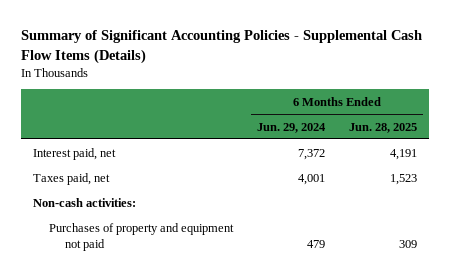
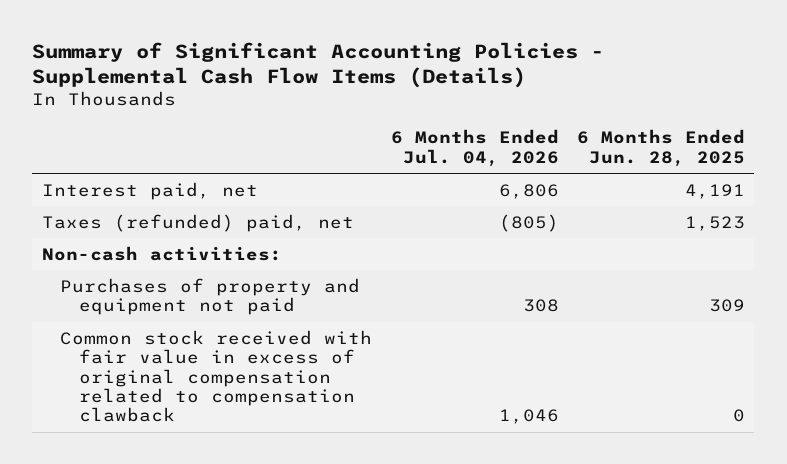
- | 6 Months Ended Jun. 29, 2024 | 6 Months Ended Jun. 28, 2025
+ | 6 Months Ended Jul. 04, 2026 | 6 Months Ended Jun. 28, 2025
- Taxes paid, net | 4,001 | 1,523
+ Taxes (refunded) paid, net | (805) | 1,523
+ Common stock received with fair value in excess of original compensation related to compensation clawback | 1,046 | 0

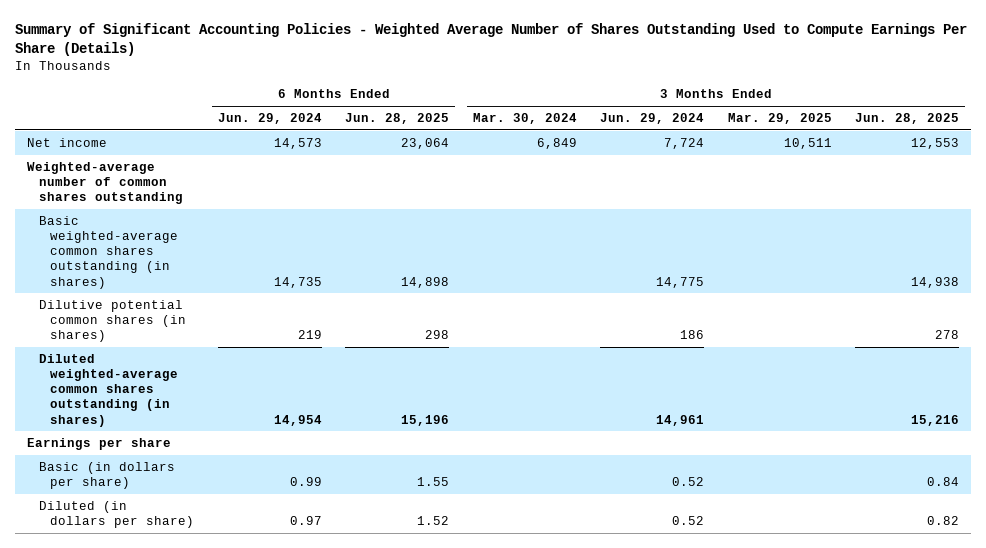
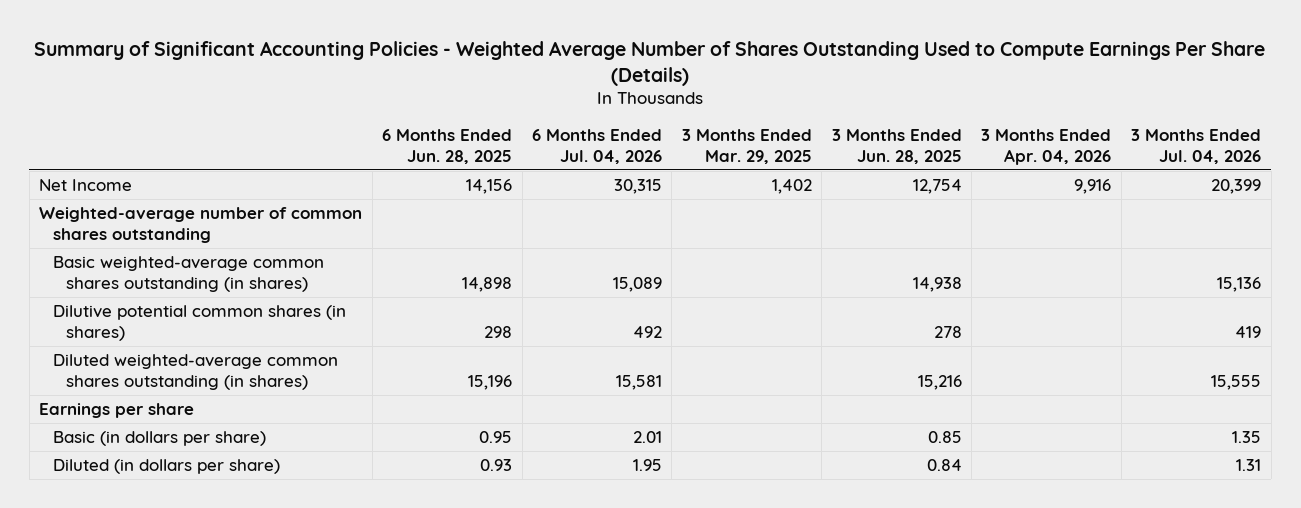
- | 6 Months Ended Jun. 29, 2024 | 6 Months Ended Jun. 28, 2025 | 3 Months Ended Mar. 30, 2024 | 3 Months Ended Jun. 29, 2024 | 3 Months Ended Mar. 29, 2025 | 3 Months Ended Jun. 28, 2025
+ | 6 Months Ended Jun. 28, 2025 | 6 Months Ended Jul. 04, 2026 | 3 Months Ended Mar. 29, 2025 | 3 Months Ended Jun. 28, 2025 | 3 Months Ended Apr. 04, 2026 | 3 Months Ended Jul. 04, 2026
- Net income | 14,573 | 23,064 | 6,849 | 7,724 | 10,511 | 12,553
+ Net Income | 14,156 | 30,315 | 1,402 | 12,754 | 9,916 | 20,399
- Basic (in dollars per share) | 0.99 | 1.55 | | 0.52 | | 0.84
- Diluted (in dollars per share) | 0.97 | 1.52 | | 0.52 | | 0.82
+ Basic (in dollars per share) | 0.95 | 2.01 | | 0.85 | | 1.35
+ Diluted (in dollars per share) | 0.93 | 1.95 | | 0.84 | | 1.31

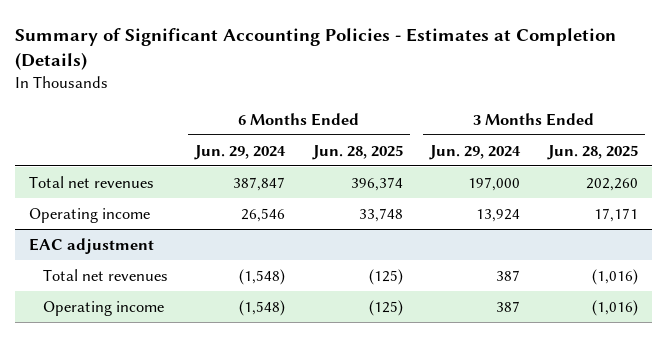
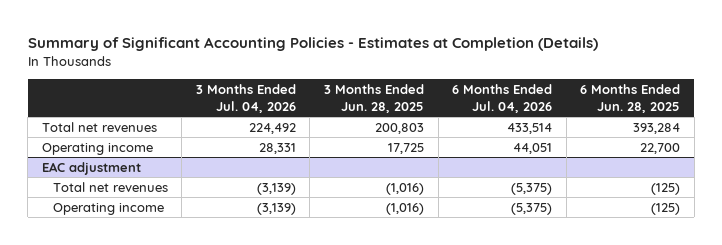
- | 6 Months Ended Jun. 29, 2024 | 6 Months Ended Jun. 28, 2025 | 3 Months Ended Jun. 29, 2024 | 3 Months Ended Jun. 28, 2025
+ | 3 Months Ended Jul. 04, 2026 | 3 Months Ended Jun. 28, 2025 | 6 Months Ended Jul. 04, 2026 | 6 Months Ended Jun. 28, 2025
- Total net revenues | 387,847 | 396,374 | 197,000 | 202,260
- Operating income | 26,546 | 33,748 | 13,924 | 17,171
+ Total net revenues | 224,492 | 200,803 | 433,514 | 393,284
+ Operating income | 28,331 | 17,725 | 44,051 | 22,700

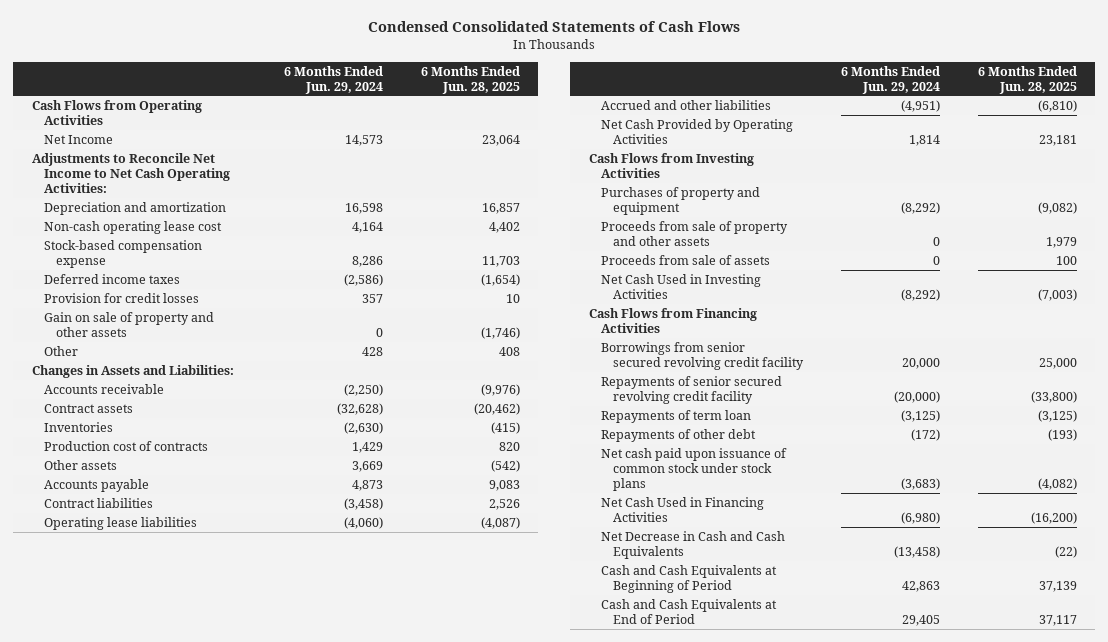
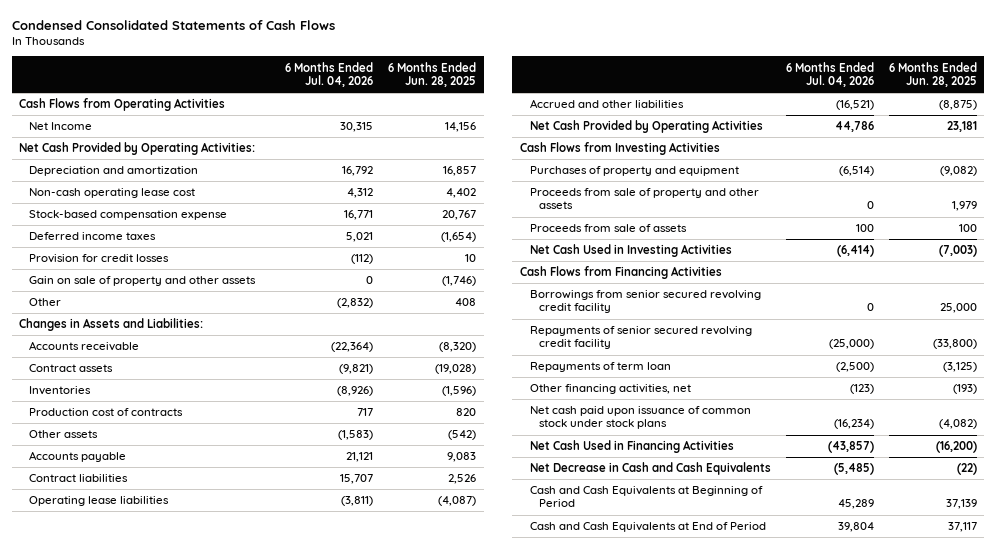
- | 6 Months Ended Jun. 29, 2024 | 6 Months Ended Jun. 28, 2025
+ | 6 Months Ended Jul. 04, 2026 | 6 Months Ended Jun. 28, 2025
- Net Income | 14,573 | 23,064
- Adjustments to Reconcile Net Income to Net Cash Operating Activities:
+ Net Income | 30,315 | 14,156
+ Net Cash Provided by Operating Activities:
- Stock-based compensation expense | 8,286 | 11,703
+ Stock-based compensation expense | 16,771 | 20,767
- Accounts receivable | (2,250) | (9,976)
- Contract assets | (32,628) | (20,462)
- Inventories | (2,630) | (415)
+ Accounts receivable | (22,364) | (8,320)
+ Contract assets | (9,821) | (19,028)
+ Inventories | (8,926) | (1,596)
- Accrued and other liabilities | (4,951) | (6,810)
+ Accrued and other liabilities | (16,521) | (8,875)
- Repayments of other debt | (172) | (193)
+ Other financing activities, net | (123) | (193)

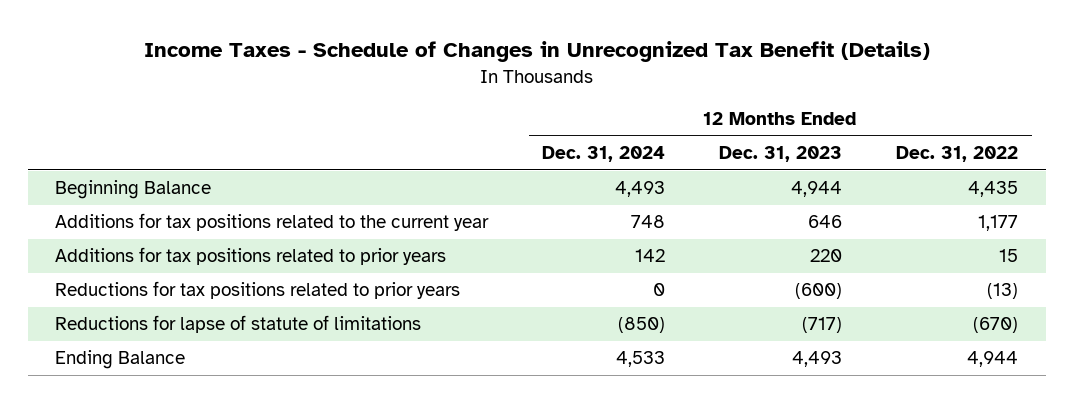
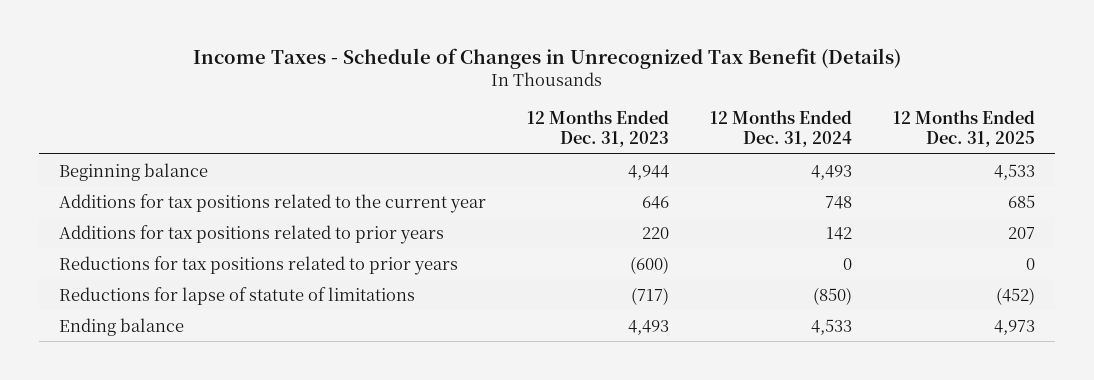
- | 12 Months Ended Dec. 31, 2024 | 12 Months Ended Dec. 31, 2023 | 12 Months Ended Dec. 31, 2022
+ | 12 Months Ended Dec. 31, 2023 | 12 Months Ended Dec. 31, 2024 | 12 Months Ended Dec. 31, 2025
- Beginning Balance | 4,493 | 4,944 | 4,435
+ Beginning balance | 4,944 | 4,493 | 4,533
- Ending Balance | 4,533 | 4,493 | 4,944
+ Ending balance | 4,493 | 4,533 | 4,973

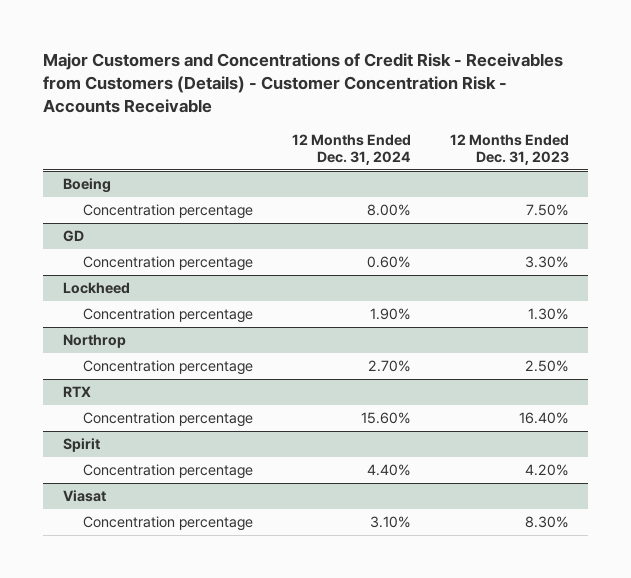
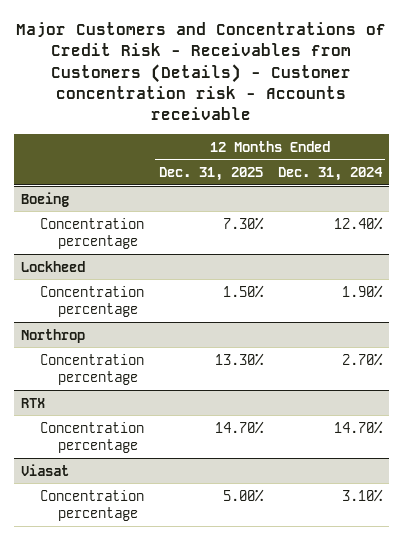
- Major Customers and Concentrations of Credit Risk - Receivables from Customers (Details) - Customer Concentration Risk - Accounts Receivable
+ Major Customers and Concentrations of Credit Risk - Receivables from Customers (Details) - Customer concentration risk - Accounts receivable
- | 12 Months Ended Dec. 31, 2024 | 12 Months Ended Dec. 31, 2023
+ | 12 Months Ended Dec. 31, 2025 | 12 Months Ended Dec. 31, 2024
@ Boeing
- Concentration percentage | 8.00% | 7.50%
- GD
- Concentration percentage | 0.60% | 3.30%
@ Boeing
+ Concentration percentage | 7.30% | 12.40%
@ RTX
- Concentration percentage | 15.60% | 16.40%
- Spirit
- Concentration percentage | 4.40% | 4.20%
@ RTX
+ Concentration percentage | 14.70% | 14.70%

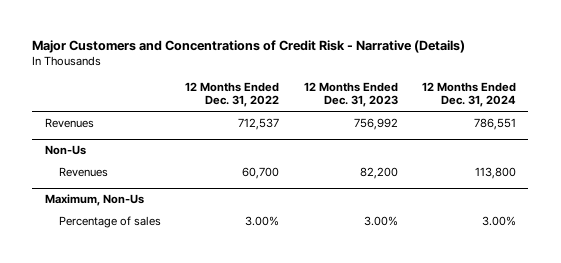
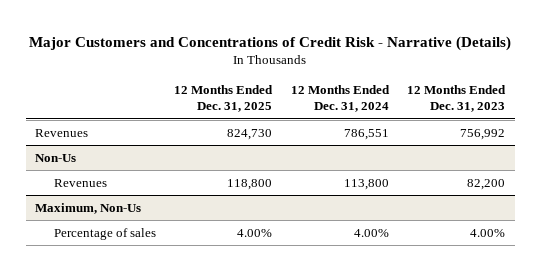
- | 12 Months Ended Dec. 31, 2022 | 12 Months Ended Dec. 31, 2023 | 12 Months Ended Dec. 31, 2024
+ | 12 Months Ended Dec. 31, 2025 | 12 Months Ended Dec. 31, 2024 | 12 Months Ended Dec. 31, 2023
@ Maximum, Non-Us
- Percentage of sales | 3.00% | 3.00% | 3.00%
+ Percentage of sales | 4.00% | 4.00% | 4.00%

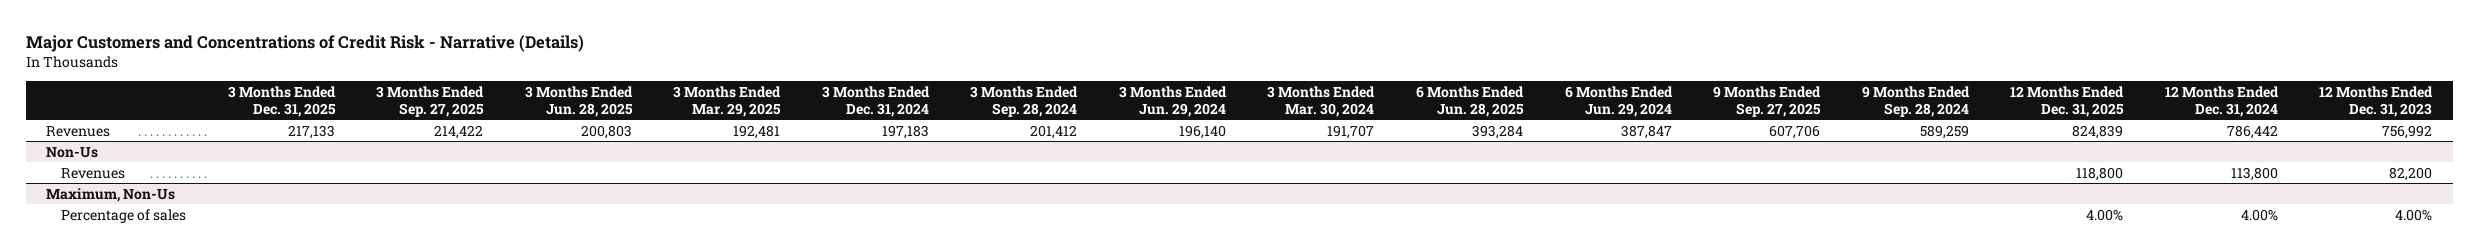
- | 12 Months Ended Dec. 31, 2025 | 12 Months Ended Dec. 31, 2024 | 12 Months Ended Dec. 31, 2023
+ | 3 Months Ended Dec. 31, 2025 | 3 Months Ended Sep. 27, 2025 | 3 Months Ended Jun. 28, 2025 | 3 Months Ended Mar. 29, 2025 | 3 Months Ended Dec. 31, 2024 | 3 Months Ended Sep. 28, 2024 | 3 Months Ended Jun. 29, 2024 | 3 Months Ended Mar. 30, 2024 | 6 Months Ended Jun. 28, 2025 | 6 Months Ended Jun. 29, 2024 | 9 Months Ended Sep. 27, 2025 | 9 Months Ended Sep. 28, 2024 | 12 Months Ended Dec. 31, 2025 | 12 Months Ended Dec. 31, 2024 | 12 Months Ended Dec. 31, 2023
- Revenues | 824,730 | 786,551 | 756,992
+ Revenues | 217,133 | 214,422 | 200,803 | 192,481 | 197,183 | 201,412 | 196,140 | 191,707 | 393,284 | 387,847 | 607,706 | 589,259 | 824,839 | 786,442 | 756,992

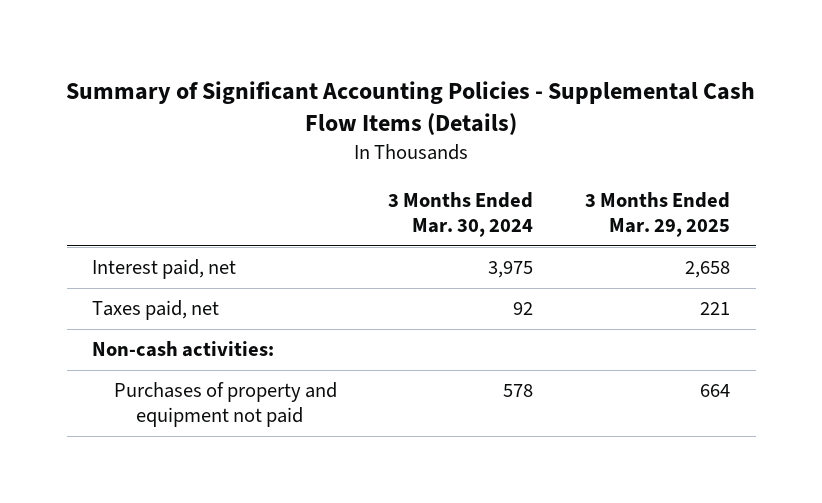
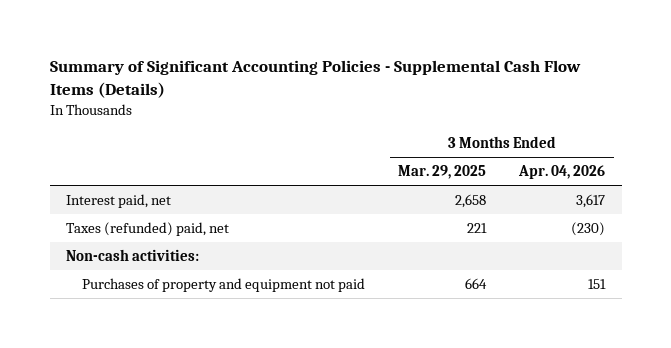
- | 3 Months Ended Mar. 30, 2024 | 3 Months Ended Mar. 29, 2025
+ | 3 Months Ended Mar. 29, 2025 | 3 Months Ended Apr. 04, 2026
- Taxes paid, net | 92 | 221
+ Taxes (refunded) paid, net | 221 | (230)

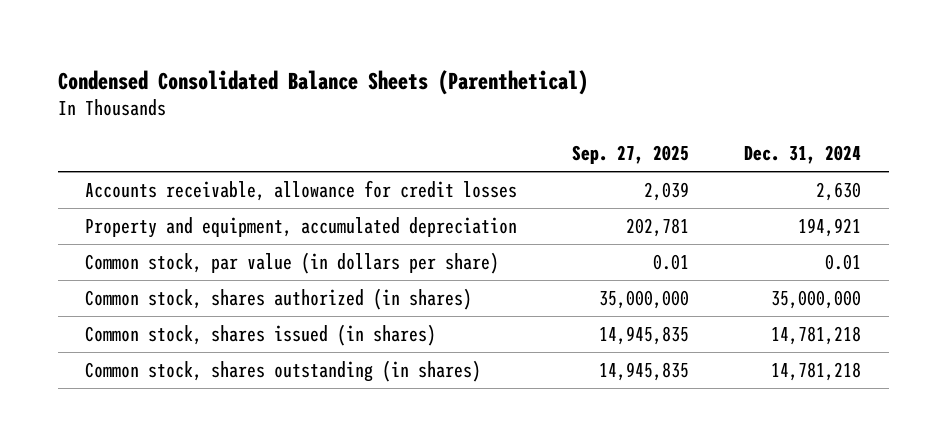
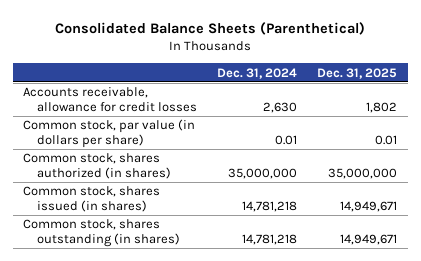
- Condensed Consolidated Balance Sheets (Parenthetical)
+ Consolidated Balance Sheets (Parenthetical)
- | Sep. 27, 2025 | Dec. 31, 2024
+ | Dec. 31, 2024 | Dec. 31, 2025
- Property and equipment, accumulated depreciation | 202,781 | 194,921

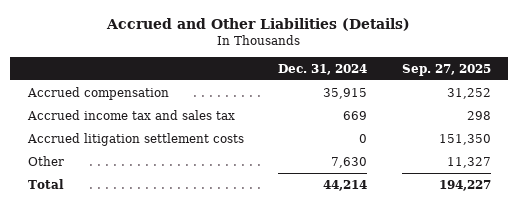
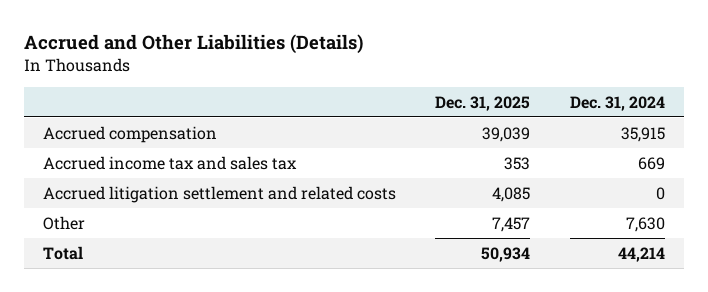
- | Dec. 31, 2024 | Sep. 27, 2025
+ | Dec. 31, 2025 | Dec. 31, 2024
- Accrued litigation settlement costs | 0 | 151,350
+ Accrued litigation settlement and related costs | 4,085 | 0

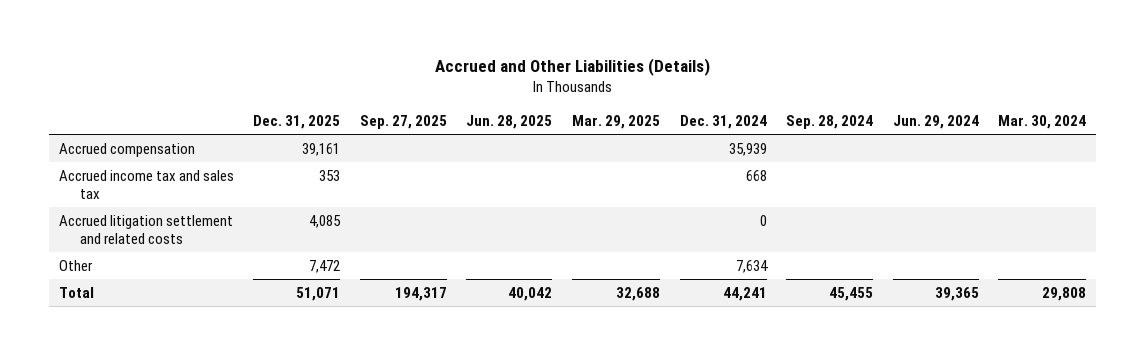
- | Dec. 31, 2025 | Dec. 31, 2024
+ | Dec. 31, 2025 | Sep. 27, 2025 | Jun. 28, 2025 | Mar. 29, 2025 | Dec. 31, 2024 | Sep. 28, 2024 | Jun. 29, 2024 | Mar. 30, 2024
- Accrued compensation | 39,039 | 35,915
- Accrued income tax and sales tax | 353 | 669
+ Accrued compensation | 39,161 | | | | 35,939 | | |
+ Accrued income tax and sales tax | 353 | | | | 668 | | |
- Other | 7,457 | 7,630
- Total | 50,934 | 44,214
+ Other | 7,472 | | | | 7,634 | | |
+ Total | 51,071 | 194,317 | 40,042 | 32,688 | 44,241 | 45,455 | 39,365 | 29,808

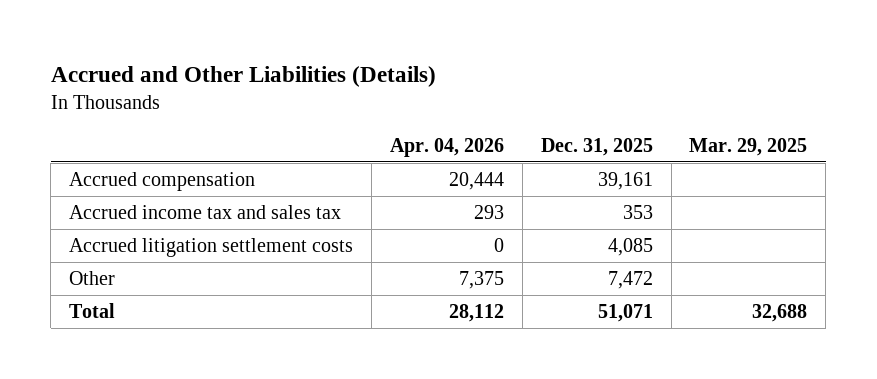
- | Dec. 31, 2025 | Sep. 27, 2025 | Jun. 28, 2025 | Mar. 29, 2025 | Dec. 31, 2024 | Sep. 28, 2024 | Jun. 29, 2024 | Mar. 30, 2024
+ | Apr. 04, 2026 | Dec. 31, 2025 | Mar. 29, 2025
- Accrued litigation settlement and related costs | 4,085 | | | | 0 | | |
+ Accrued litigation settlement costs | 0 | 4,085 |

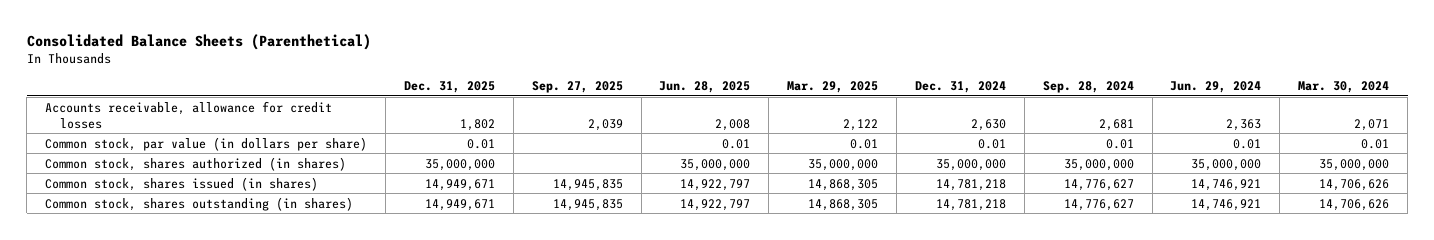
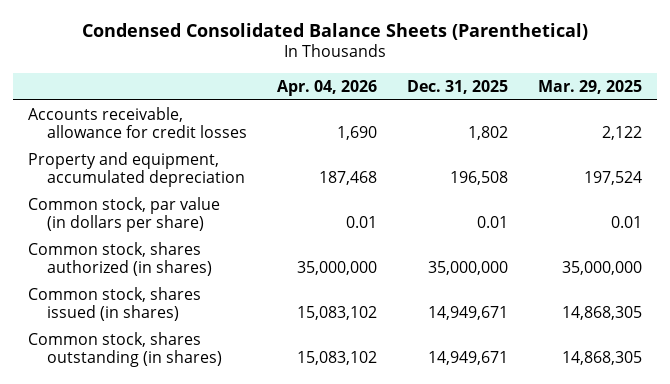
- Consolidated Balance Sheets (Parenthetical)
+ Condensed Consolidated Balance Sheets (Parenthetical)
- | Dec. 31, 2025 | Sep. 27, 2025 | Jun. 28, 2025 | Mar. 29, 2025 | Dec. 31, 2024 | Sep. 28, 2024 | Jun. 29, 2024 | Mar. 30, 2024
+ | Apr. 04, 2026 | Dec. 31, 2025 | Mar. 29, 2025
+ Property and equipment, accumulated depreciation | 187,468 | 196,508 | 197,524

